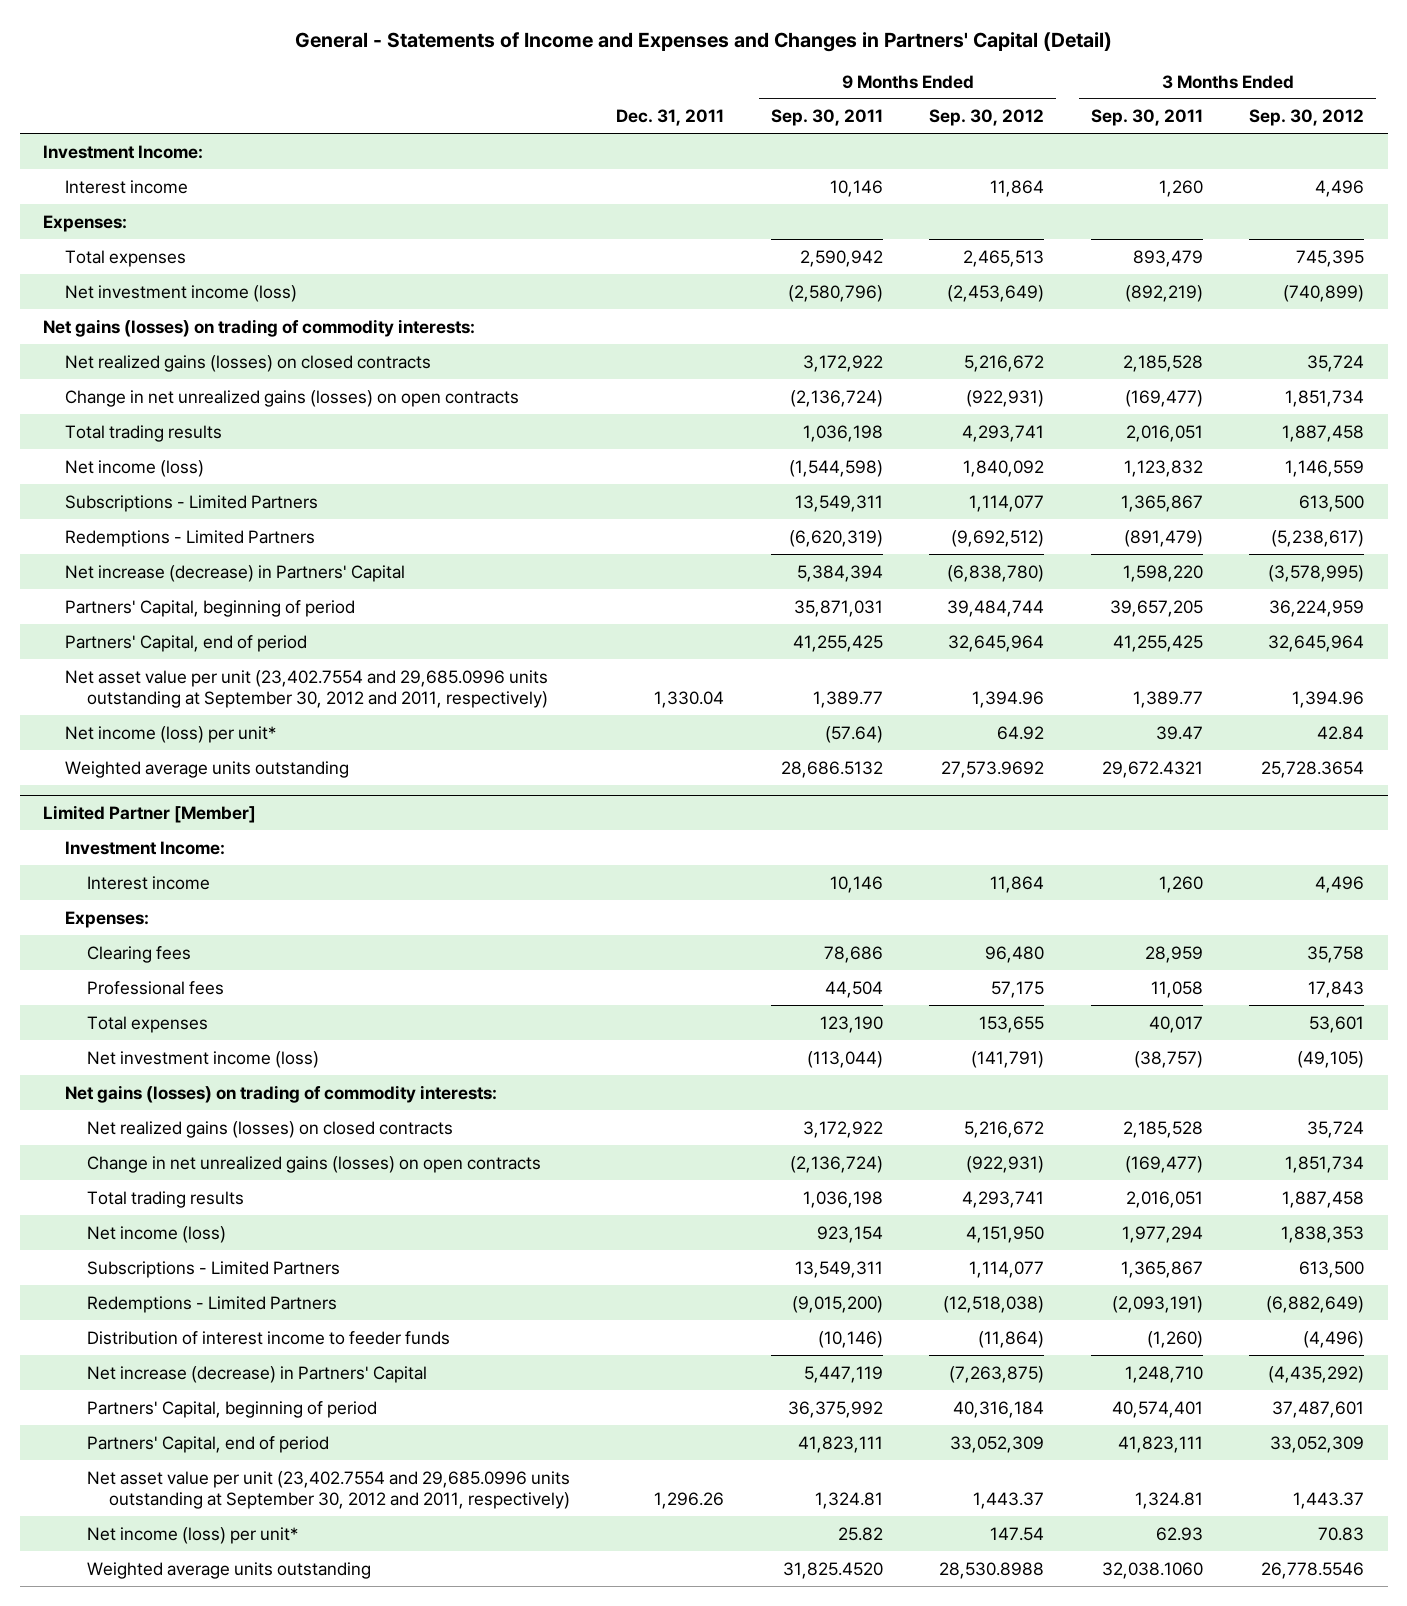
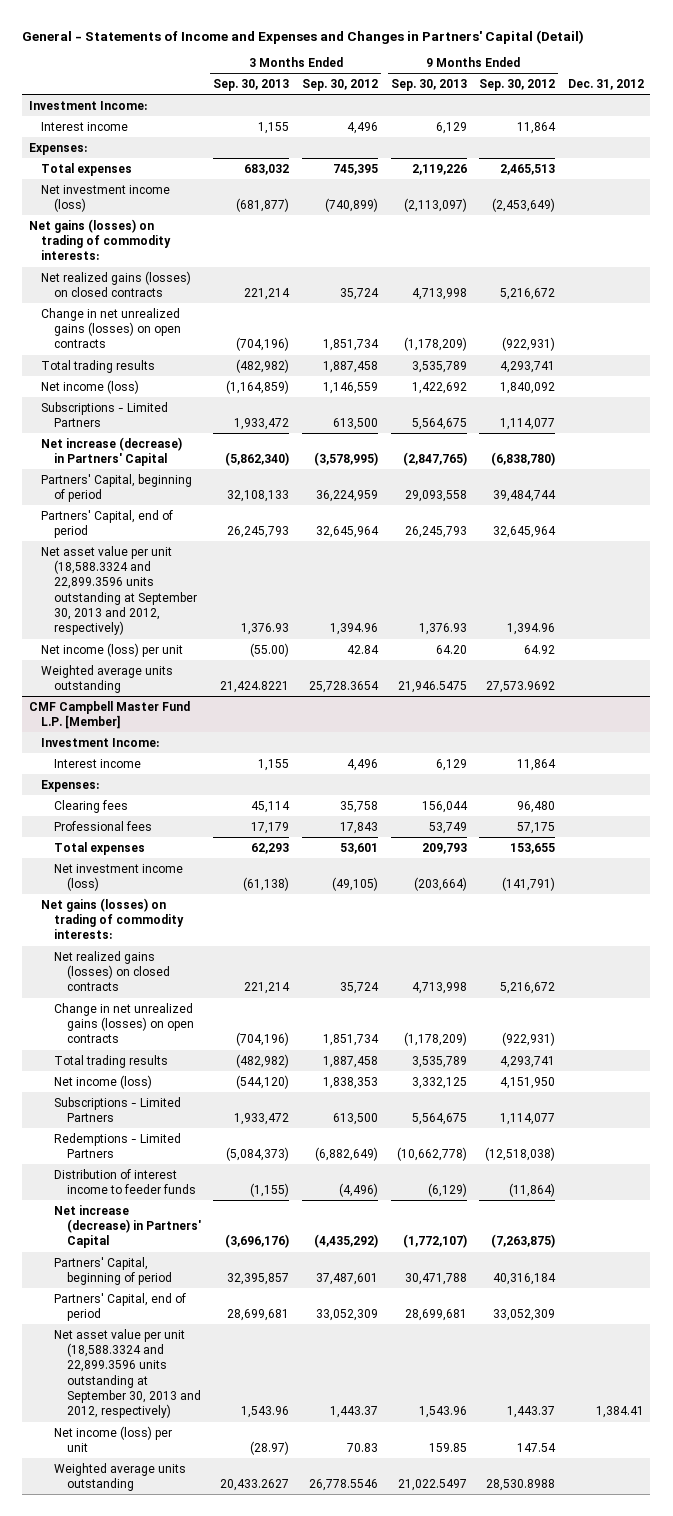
- | Dec. 31, 2011 | 9 Months Ended Sep. 30, 2011 | 9 Months Ended Sep. 30, 2012 | 3 Months Ended Sep. 30, 2011 | 3 Months Ended Sep. 30, 2012
+ | 3 Months Ended Sep. 30, 2013 | 3 Months Ended Sep. 30, 2012 | 9 Months Ended Sep. 30, 2013 | 9 Months Ended Sep. 30, 2012 | Dec. 31, 2012
- Redemptions - Limited Partners | | (6,620,319) | (9,692,512) | (891,479) | (5,238,617)
- Net asset value per unit (23,402.7554 and 29,685.0996 units outstanding at September 30, 2012 and 2011, respectively) | 1,330.04 | 1,389.77 | 1,394.96 | 1,389.77 | 1,394.96
- Net income (loss) per unit* | | (57.64) | 64.92 | 39.47 | 42.84
+ Net asset value per unit (18,588.3324 and 22,899.3596 units outstanding at September 30, 2013 and 2012, respectively) | 1,376.93 | 1,394.96 | 1,376.93 | 1,394.96 |
+ Net income (loss) per unit | (55.00) | 42.84 | 64.20 | 64.92 |
- Limited Partner [Member]
+ CMF Campbell Master Fund L.P. [Member]
- Net asset value per unit (23,402.7554 and 29,685.0996 units outstanding at September 30, 2012 and 2011, respectively) | 1,296.26 | 1,324.81 | 1,443.37 | 1,324.81 | 1,443.37
- Net income (loss) per unit* | | 25.82 | 147.54 | 62.93 | 70.83
+ Net asset value per unit (18,588.3324 and 22,899.3596 units outstanding at September 30, 2013 and 2012, respectively) | 1,543.96 | 1,443.37 | 1,543.96 | 1,443.37 | 1,384.41
+ Net income (loss) per unit | (28.97) | 70.83 | 159.85 | 147.54 |

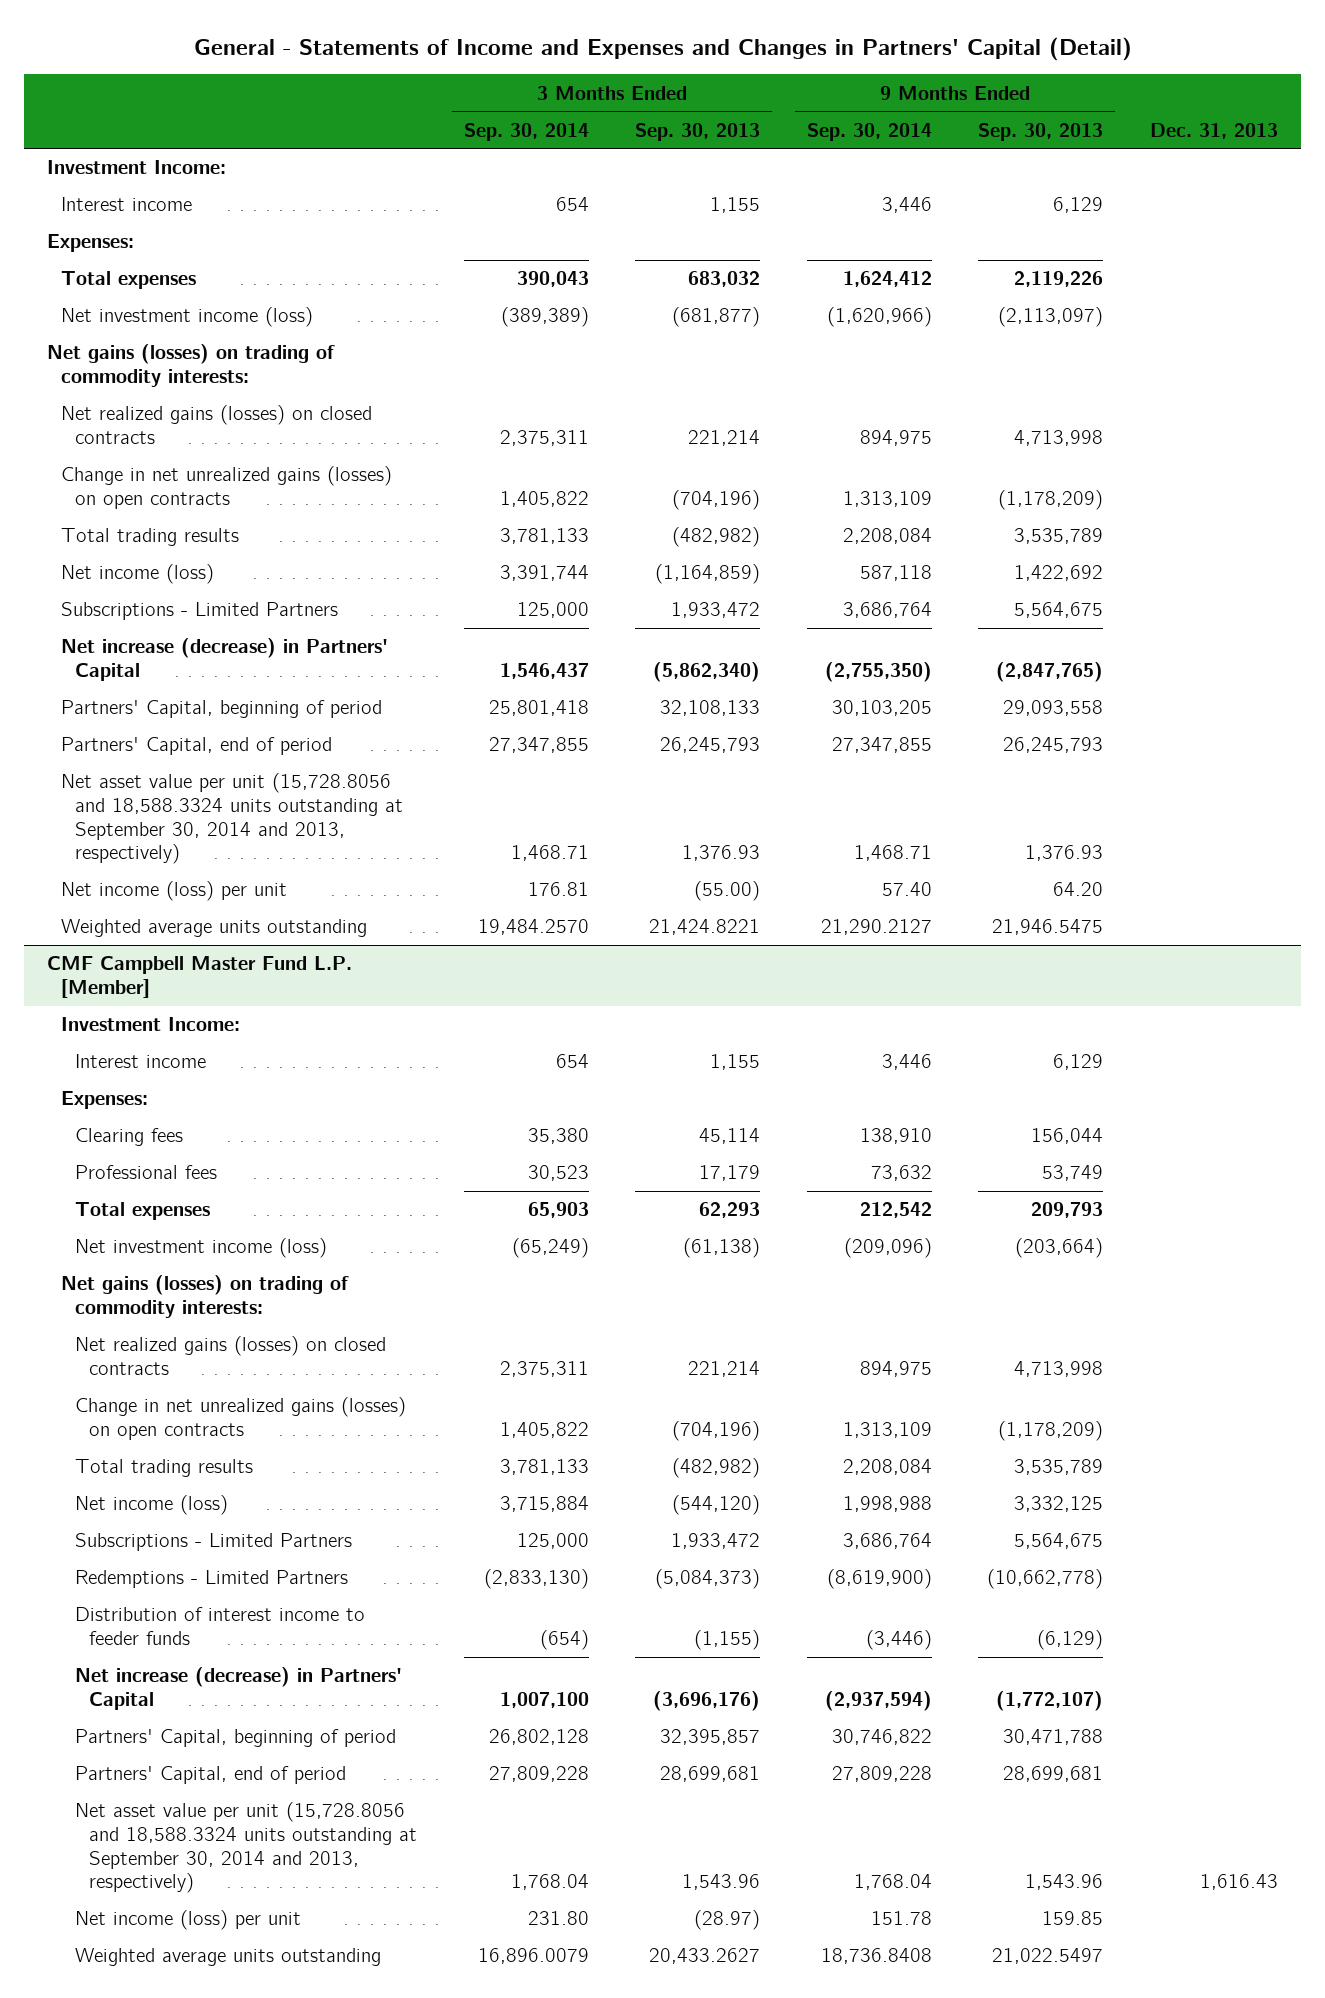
- | 3 Months Ended Sep. 30, 2013 | 3 Months Ended Sep. 30, 2012 | 9 Months Ended Sep. 30, 2013 | 9 Months Ended Sep. 30, 2012 | Dec. 31, 2012
+ | 3 Months Ended Sep. 30, 2014 | 3 Months Ended Sep. 30, 2013 | 9 Months Ended Sep. 30, 2014 | 9 Months Ended Sep. 30, 2013 | Dec. 31, 2013
- Net asset value per unit (18,588.3324 and 22,899.3596 units outstanding at September 30, 2013 and 2012, respectively) | 1,376.93 | 1,394.96 | 1,376.93 | 1,394.96 |
+ Net asset value per unit (15,728.8056 and 18,588.3324 units outstanding at September 30, 2014 and 2013, respectively) | 1,468.71 | 1,376.93 | 1,468.71 | 1,376.93 |
@ CMF Campbell Master Fund L.P. [Member]
- Net asset value per unit (18,588.3324 and 22,899.3596 units outstanding at September 30, 2013 and 2012, respectively) | 1,543.96 | 1,443.37 | 1,543.96 | 1,443.37 | 1,384.41
+ Net asset value per unit (15,728.8056 and 18,588.3324 units outstanding at September 30, 2014 and 2013, respectively) | 1,768.04 | 1,543.96 | 1,768.04 | 1,543.96 | 1,616.43

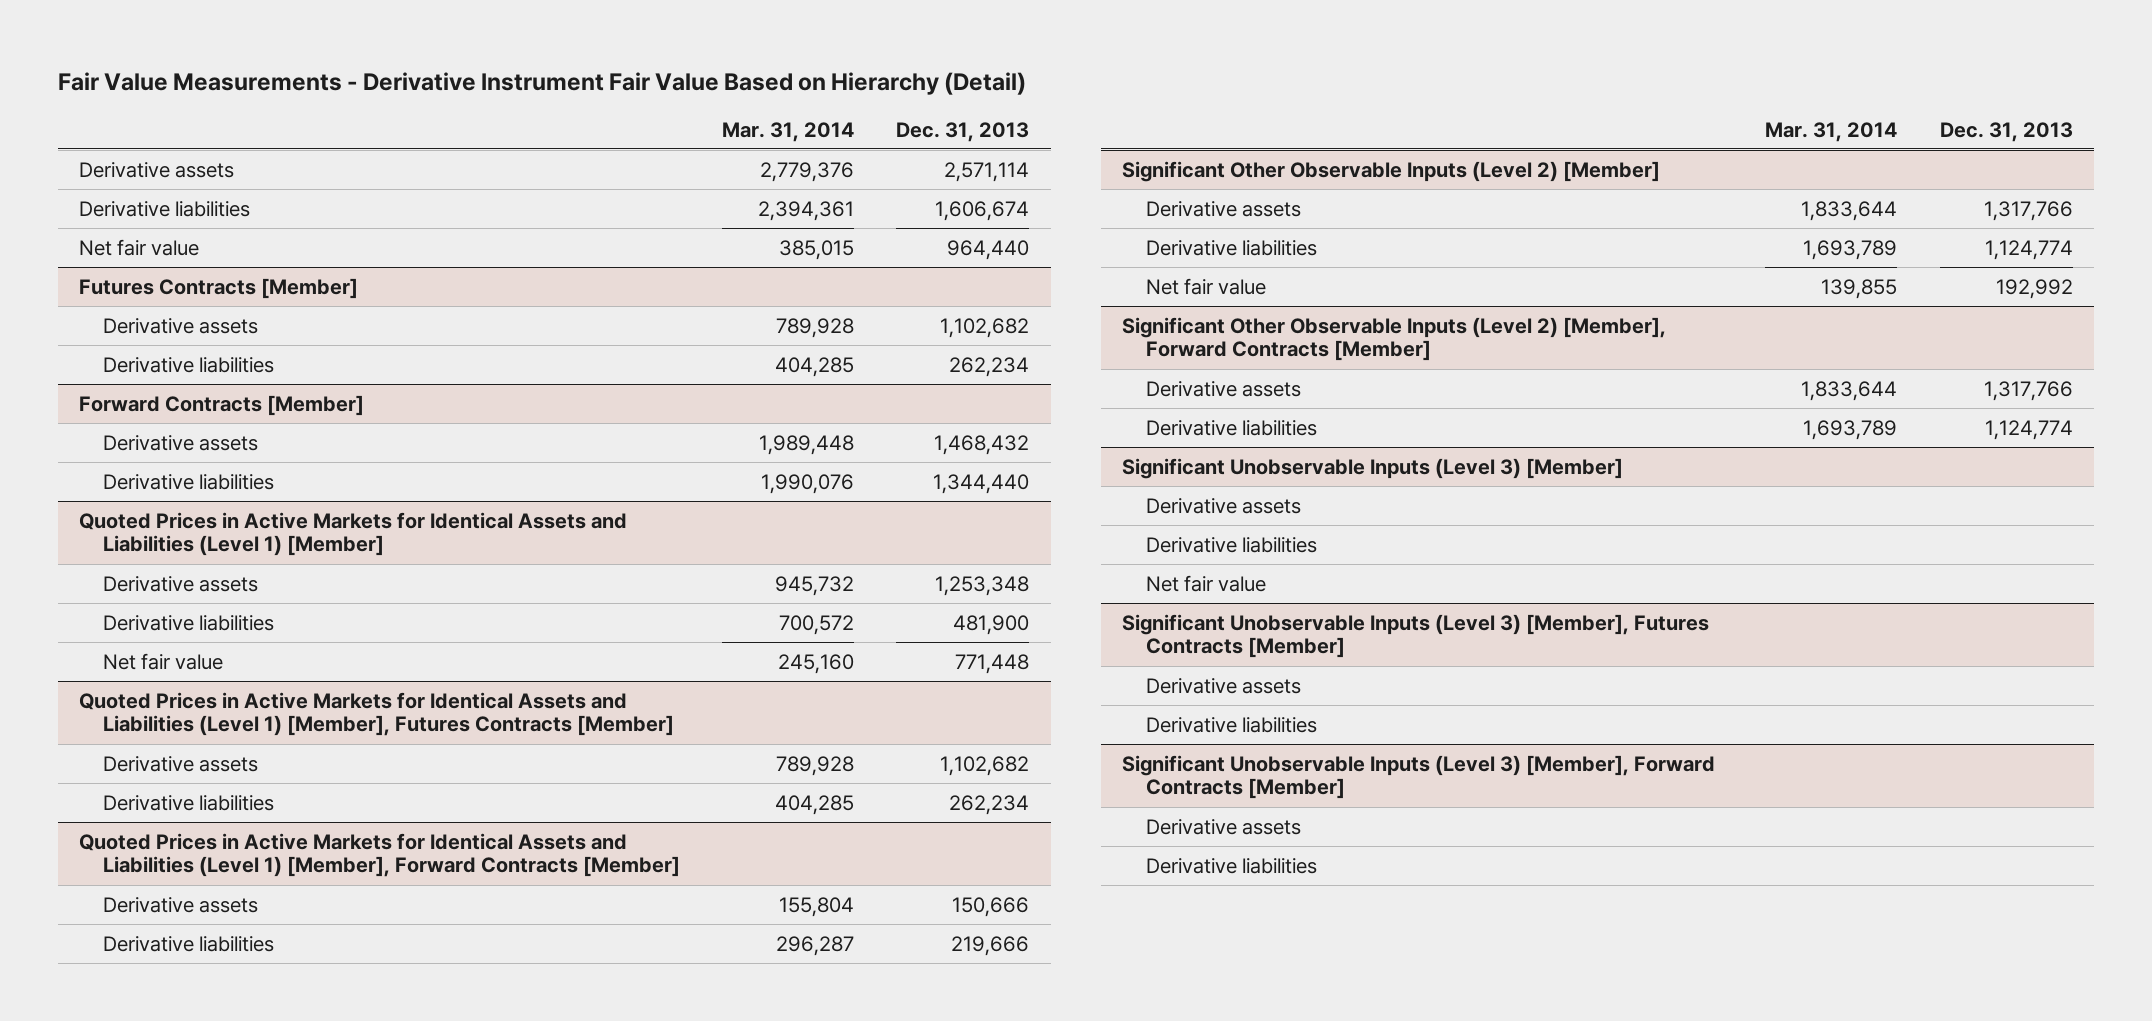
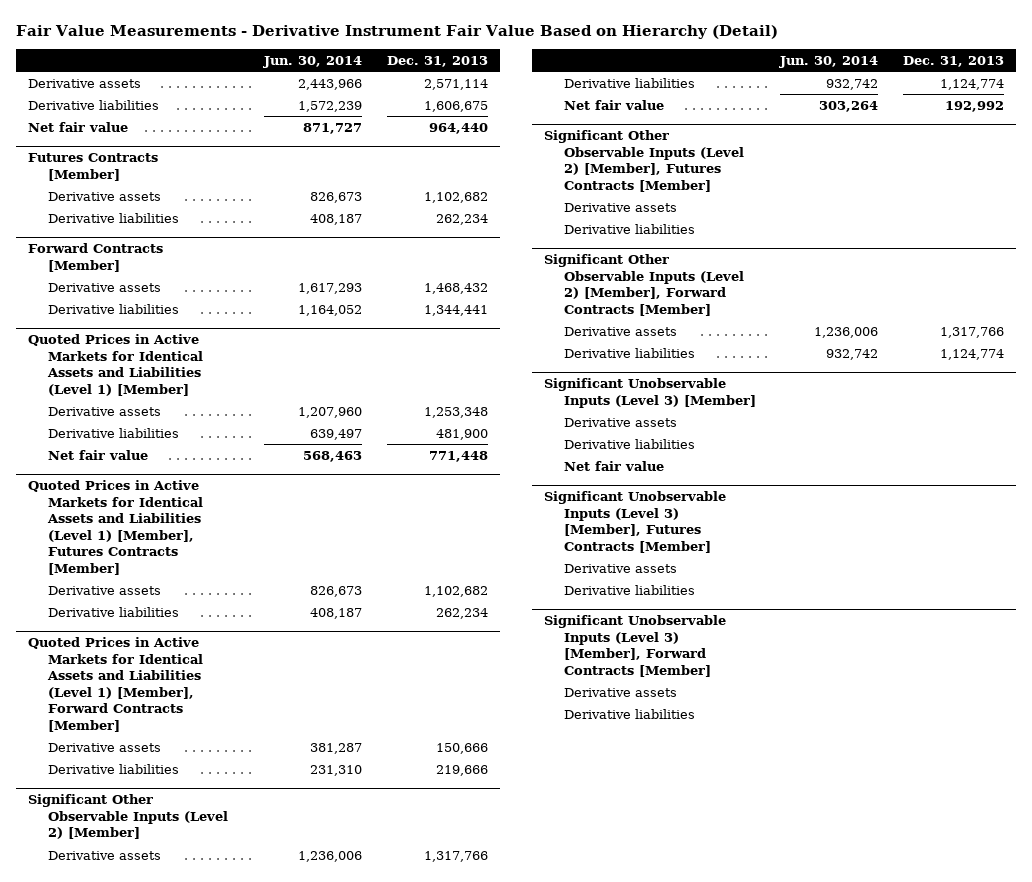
- | Mar. 31, 2014 | Dec. 31, 2013
+ | Jun. 30, 2014 | Dec. 31, 2013
- Derivative liabilities | 2,394,361 | 1,606,674
+ Derivative liabilities | 1,572,239 | 1,606,675
@ Forward Contracts [Member]
- Derivative liabilities | 1,990,076 | 1,344,440
+ Derivative liabilities | 1,164,052 | 1,344,441
+ Significant Other Observable Inputs (Level 2) [Member], Futures Contracts [Member]
+ Derivative assets
+ Derivative liabilities

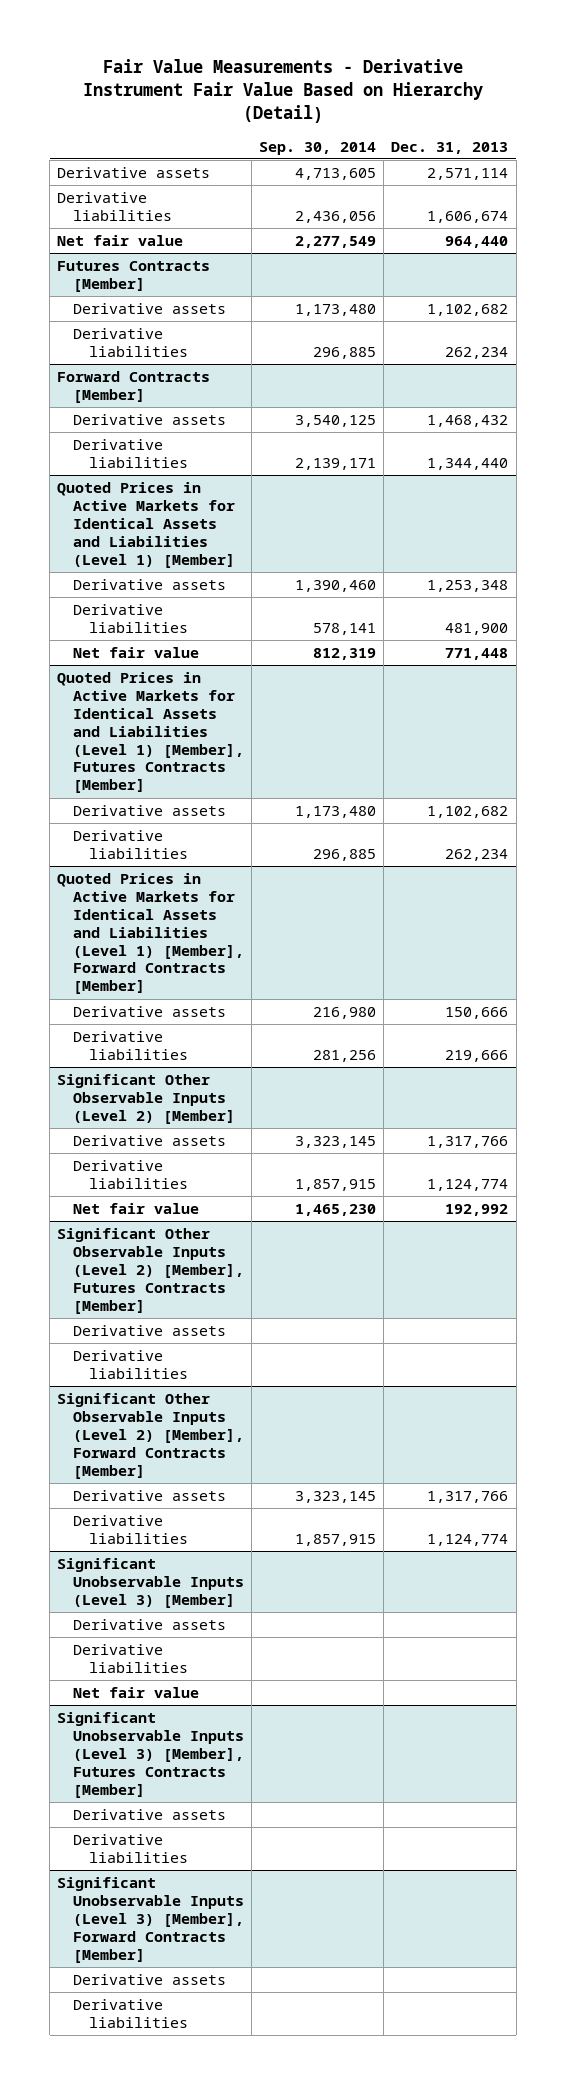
- | Jun. 30, 2014 | Dec. 31, 2013
+ | Sep. 30, 2014 | Dec. 31, 2013
- Derivative liabilities | 1,572,239 | 1,606,675
+ Derivative liabilities | 2,436,056 | 1,606,674
@ Forward Contracts [Member]
- Derivative liabilities | 1,164,052 | 1,344,441
+ Derivative liabilities | 2,139,171 | 1,344,440

